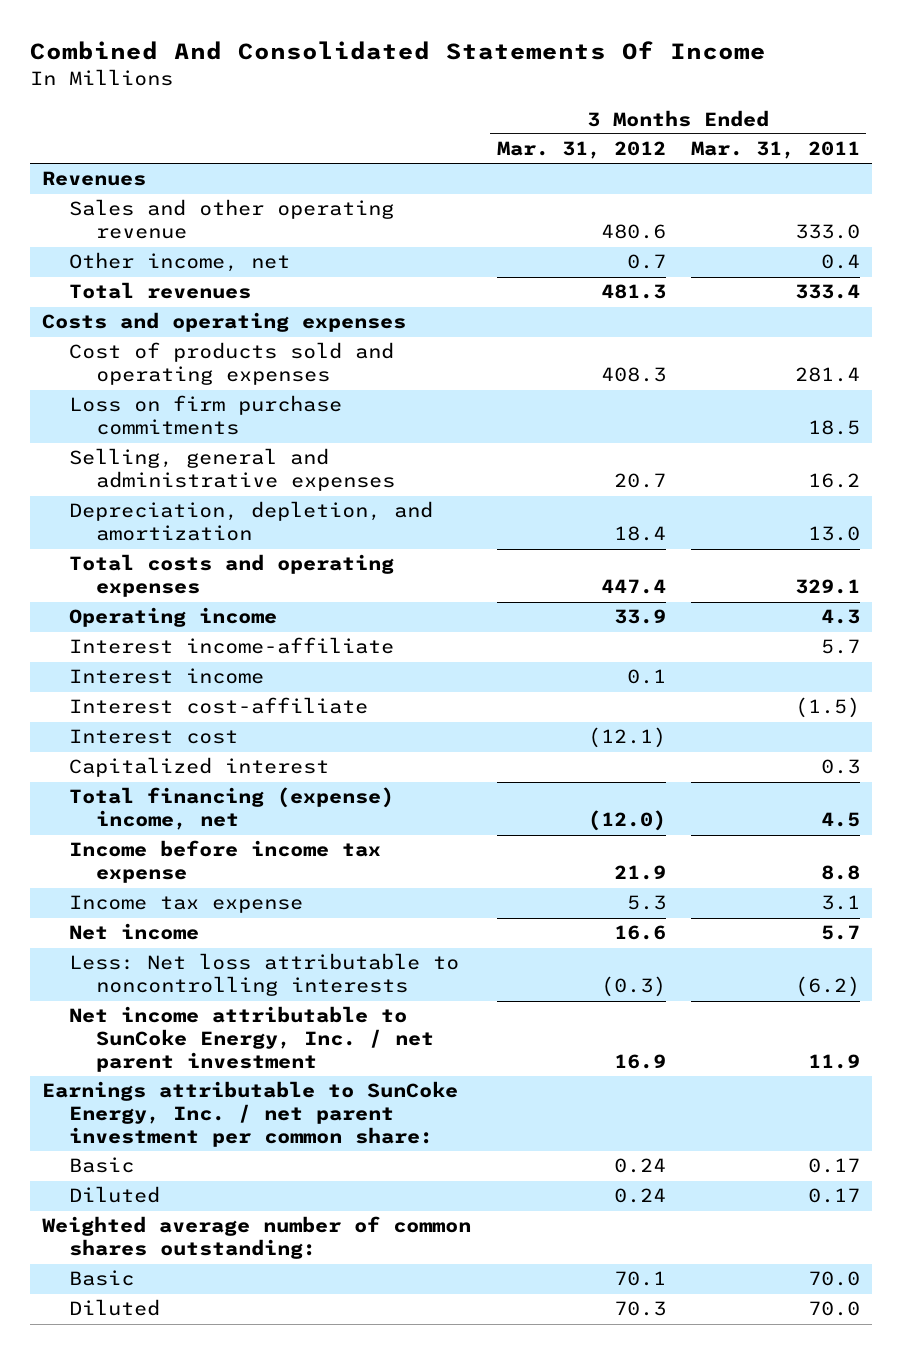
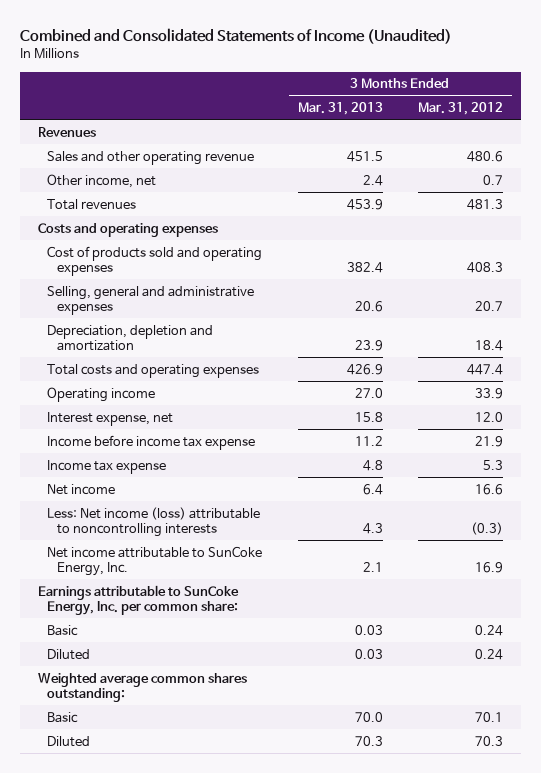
- Combined And Consolidated Statements Of Income
+ Combined and Consolidated Statements of Income (Unaudited)
- | 3 Months Ended Mar. 31, 2012 | 3 Months Ended Mar. 31, 2011
+ | 3 Months Ended Mar. 31, 2013 | 3 Months Ended Mar. 31, 2012
- Loss on firm purchase commitments | | 18.5
- Depreciation, depletion, and amortization | 18.4 | 13.0
+ Depreciation, depletion and amortization | 23.9 | 18.4
- Interest income-affiliate | | 5.7
- Interest income | 0.1 |
- Interest cost-affiliate | | (1.5)
- Interest cost | (12.1) |
- Capitalized interest | | 0.3
- Total financing (expense) income, net | (12.0) | 4.5
+ Interest expense, net | 15.8 | 12.0
- Less: Net loss attributable to noncontrolling interests | (0.3) | (6.2)
- Net income attributable to SunCoke Energy, Inc. / net parent investment | 16.9 | 11.9
- Earnings attributable to SunCoke Energy, Inc. / net parent investment per common share:
+ Less: Net income (loss) attributable to noncontrolling interests | 4.3 | (0.3)
+ Net income attributable to SunCoke Energy, Inc. | 2.1 | 16.9
+ Earnings attributable to SunCoke Energy, Inc. per common share:
- Weighted average number of common shares outstanding:
+ Weighted average common shares outstanding:

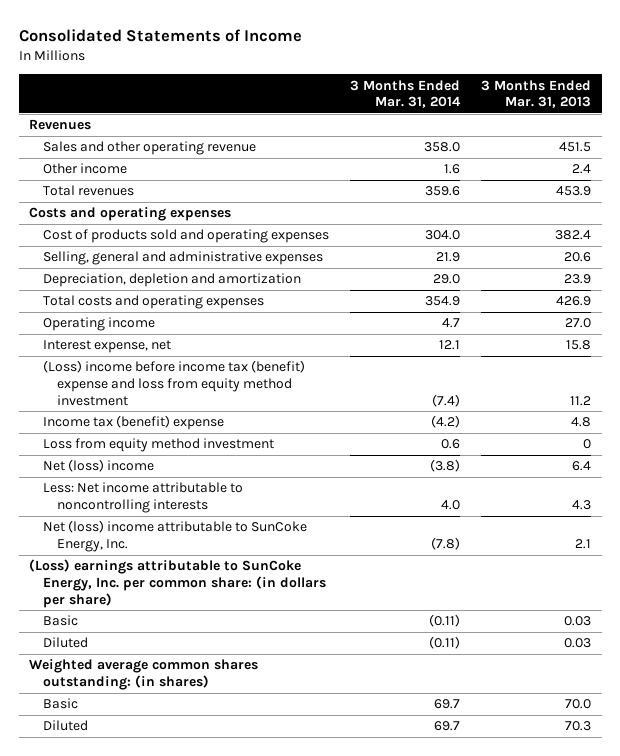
- Combined and Consolidated Statements of Income (Unaudited)
+ Consolidated Statements of Income
- | 3 Months Ended Mar. 31, 2013 | 3 Months Ended Mar. 31, 2012
+ | 3 Months Ended Mar. 31, 2014 | 3 Months Ended Mar. 31, 2013
- Other income, net | 2.4 | 0.7
+ Other income | 1.6 | 2.4
- Income before income tax expense | 11.2 | 21.9
- Income tax expense | 4.8 | 5.3
- Net income | 6.4 | 16.6
- Less: Net income (loss) attributable to noncontrolling interests | 4.3 | (0.3)
- Net income attributable to SunCoke Energy, Inc. | 2.1 | 16.9
- Earnings attributable to SunCoke Energy, Inc. per common share:
+ (Loss) income before income tax (benefit) expense and loss from equity method investment | (7.4) | 11.2
+ Income tax (benefit) expense | (4.2) | 4.8
+ Loss from equity method investment | 0.6 | 0
+ Net (loss) income | (3.8) | 6.4
+ Less: Net income attributable to noncontrolling interests | 4.0 | 4.3
+ Net (loss) income attributable to SunCoke Energy, Inc. | (7.8) | 2.1
+ (Loss) earnings attributable to SunCoke Energy, Inc. per common share: (in dollars per share)
- Weighted average common shares outstanding:
+ Weighted average common shares outstanding: (in shares)

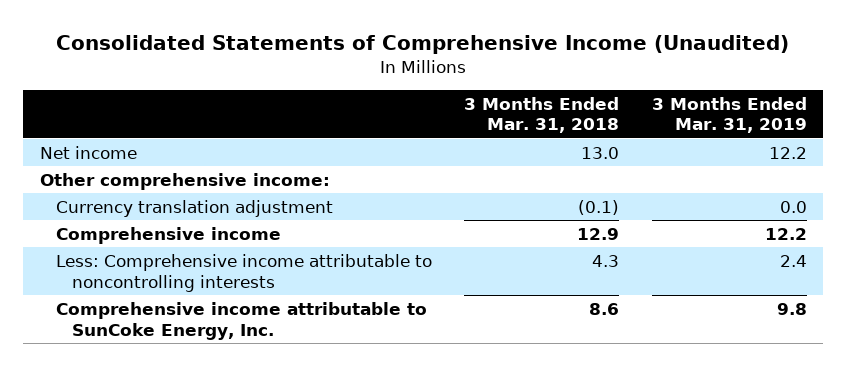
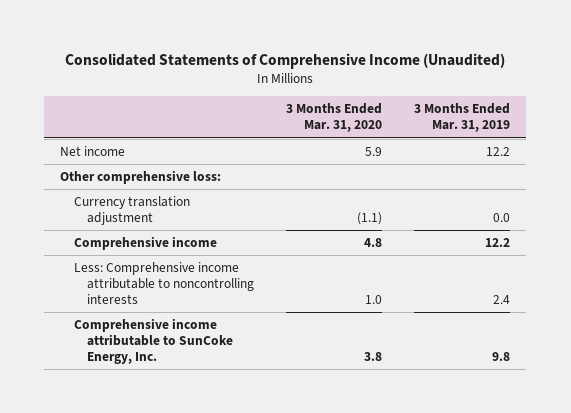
- | 3 Months Ended Mar. 31, 2018 | 3 Months Ended Mar. 31, 2019
+ | 3 Months Ended Mar. 31, 2020 | 3 Months Ended Mar. 31, 2019
- Other comprehensive income:
+ Other comprehensive loss:

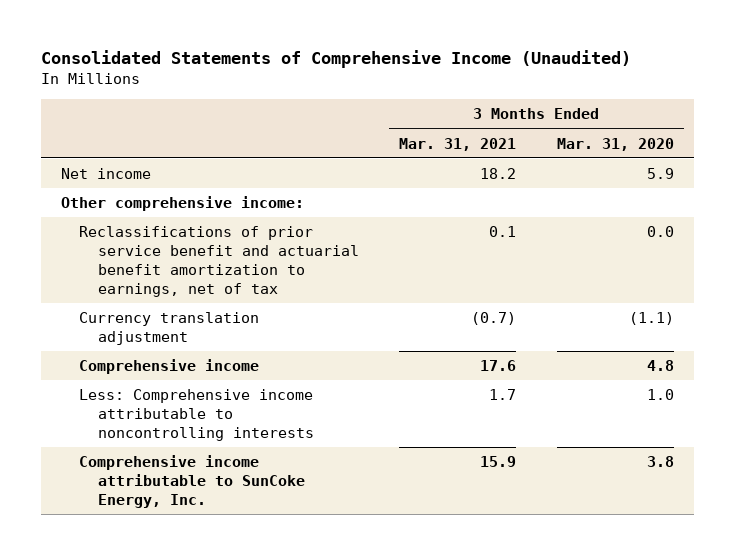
- | 3 Months Ended Mar. 31, 2020 | 3 Months Ended Mar. 31, 2019
+ | 3 Months Ended Mar. 31, 2021 | 3 Months Ended Mar. 31, 2020
- Other comprehensive loss:
+ Other comprehensive income:
+ Reclassifications of prior service benefit and actuarial benefit amortization to earnings, net of tax | 0.1 | 0.0

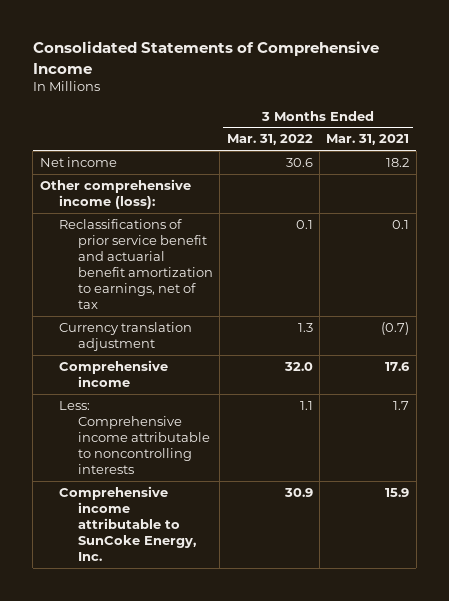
- Consolidated Statements of Comprehensive Income (Unaudited)
+ Consolidated Statements of Comprehensive Income
- | 3 Months Ended Mar. 31, 2021 | 3 Months Ended Mar. 31, 2020
+ | 3 Months Ended Mar. 31, 2022 | 3 Months Ended Mar. 31, 2021
- Other comprehensive income:
+ Other comprehensive income (loss):

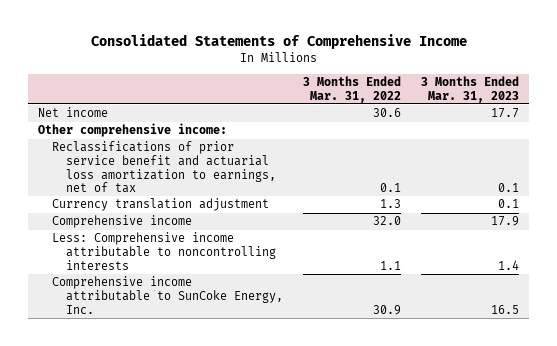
- | 3 Months Ended Mar. 31, 2022 | 3 Months Ended Mar. 31, 2021
+ | 3 Months Ended Mar. 31, 2022 | 3 Months Ended Mar. 31, 2023
- Other comprehensive income (loss):
- Reclassifications of prior service benefit and actuarial benefit amortization to earnings, net of tax | 0.1 | 0.1
+ Other comprehensive income:
+ Reclassifications of prior service benefit and actuarial loss amortization to earnings, net of tax | 0.1 | 0.1

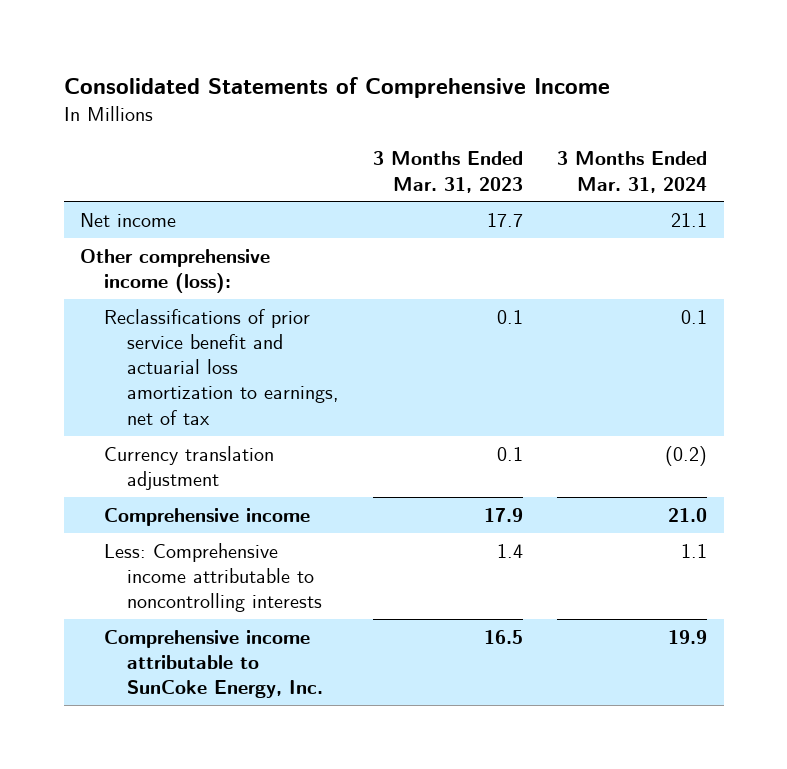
- | 3 Months Ended Mar. 31, 2022 | 3 Months Ended Mar. 31, 2023
+ | 3 Months Ended Mar. 31, 2023 | 3 Months Ended Mar. 31, 2024
- Other comprehensive income:
+ Other comprehensive income (loss):

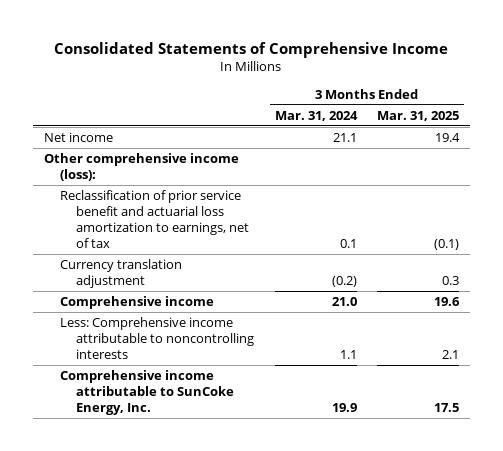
- | 3 Months Ended Mar. 31, 2023 | 3 Months Ended Mar. 31, 2024
+ | 3 Months Ended Mar. 31, 2024 | 3 Months Ended Mar. 31, 2025
- Reclassifications of prior service benefit and actuarial loss amortization to earnings, net of tax | 0.1 | 0.1
+ Reclassification of prior service benefit and actuarial loss amortization to earnings, net of tax | 0.1 | (0.1)

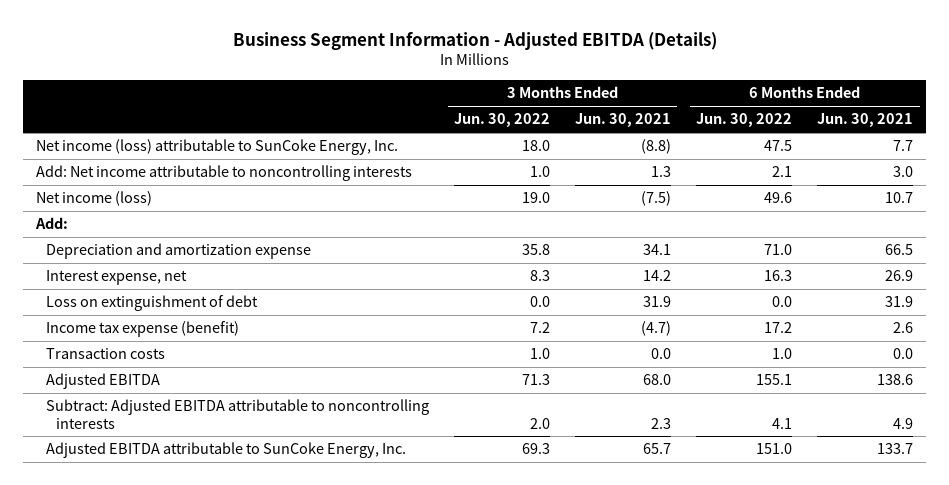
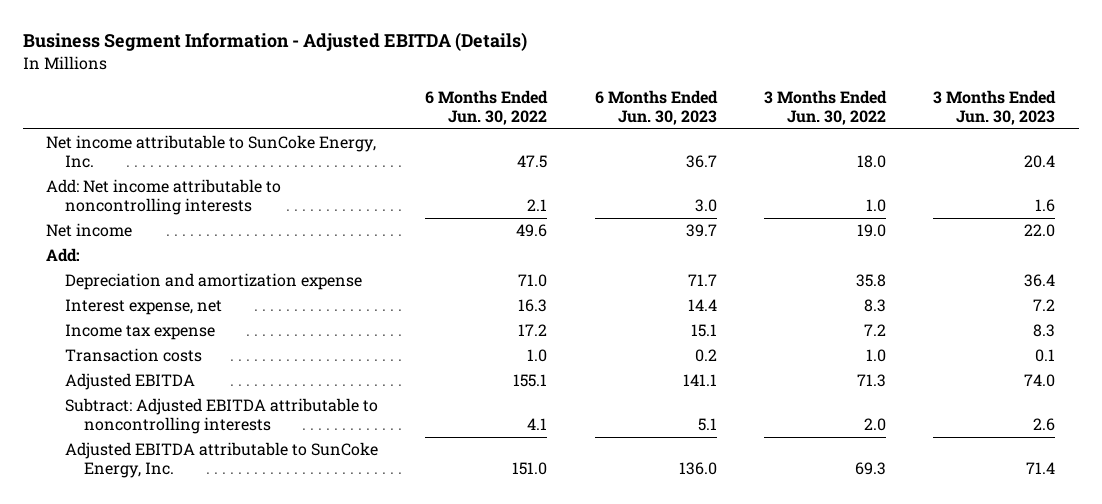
- | 3 Months Ended Jun. 30, 2022 | 3 Months Ended Jun. 30, 2021 | 6 Months Ended Jun. 30, 2022 | 6 Months Ended Jun. 30, 2021
+ | 6 Months Ended Jun. 30, 2022 | 6 Months Ended Jun. 30, 2023 | 3 Months Ended Jun. 30, 2022 | 3 Months Ended Jun. 30, 2023
- Net income (loss) attributable to SunCoke Energy, Inc. | 18.0 | (8.8) | 47.5 | 7.7
+ Net income attributable to SunCoke Energy, Inc. | 47.5 | 36.7 | 18.0 | 20.4
- Net income (loss) | 19.0 | (7.5) | 49.6 | 10.7
+ Net income | 49.6 | 39.7 | 19.0 | 22.0
- Loss on extinguishment of debt | 0.0 | 31.9 | 0.0 | 31.9
- Income tax expense (benefit) | 7.2 | (4.7) | 17.2 | 2.6
+ Income tax expense | 17.2 | 15.1 | 7.2 | 8.3

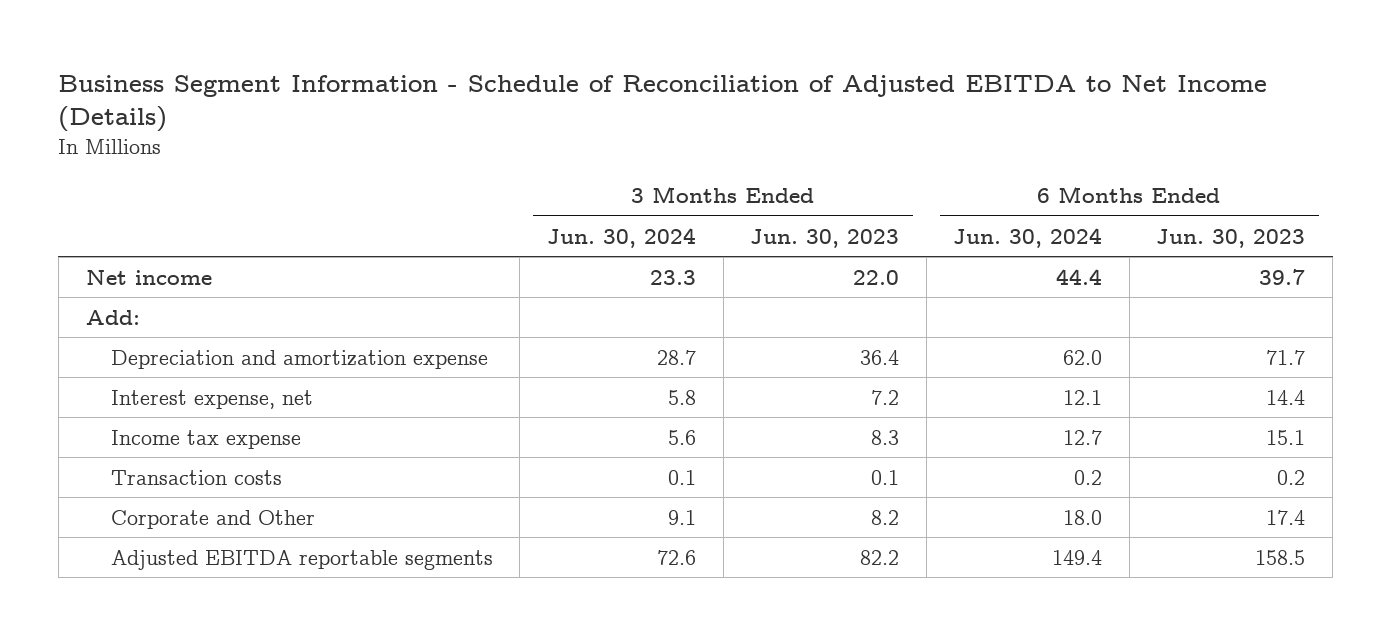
- Business Segment Information - Adjusted EBITDA (Details)
+ Business Segment Information - Schedule of Reconciliation of Adjusted EBITDA to Net Income (Details)
- | 6 Months Ended Jun. 30, 2022 | 6 Months Ended Jun. 30, 2023 | 3 Months Ended Jun. 30, 2022 | 3 Months Ended Jun. 30, 2023
+ | 3 Months Ended Jun. 30, 2024 | 3 Months Ended Jun. 30, 2023 | 6 Months Ended Jun. 30, 2024 | 6 Months Ended Jun. 30, 2023
- Net income attributable to SunCoke Energy, Inc. | 47.5 | 36.7 | 18.0 | 20.4
- Add: Net income attributable to noncontrolling interests | 2.1 | 3.0 | 1.0 | 1.6
- Adjusted EBITDA | 155.1 | 141.1 | 71.3 | 74.0
- Subtract: Adjusted EBITDA attributable to noncontrolling interests | 4.1 | 5.1 | 2.0 | 2.6
- Adjusted EBITDA attributable to SunCoke Energy, Inc. | 151.0 | 136.0 | 69.3 | 71.4
+ Corporate and Other | 9.1 | 8.2 | 18.0 | 17.4
+ Adjusted EBITDA reportable segments | 72.6 | 82.2 | 149.4 | 158.5

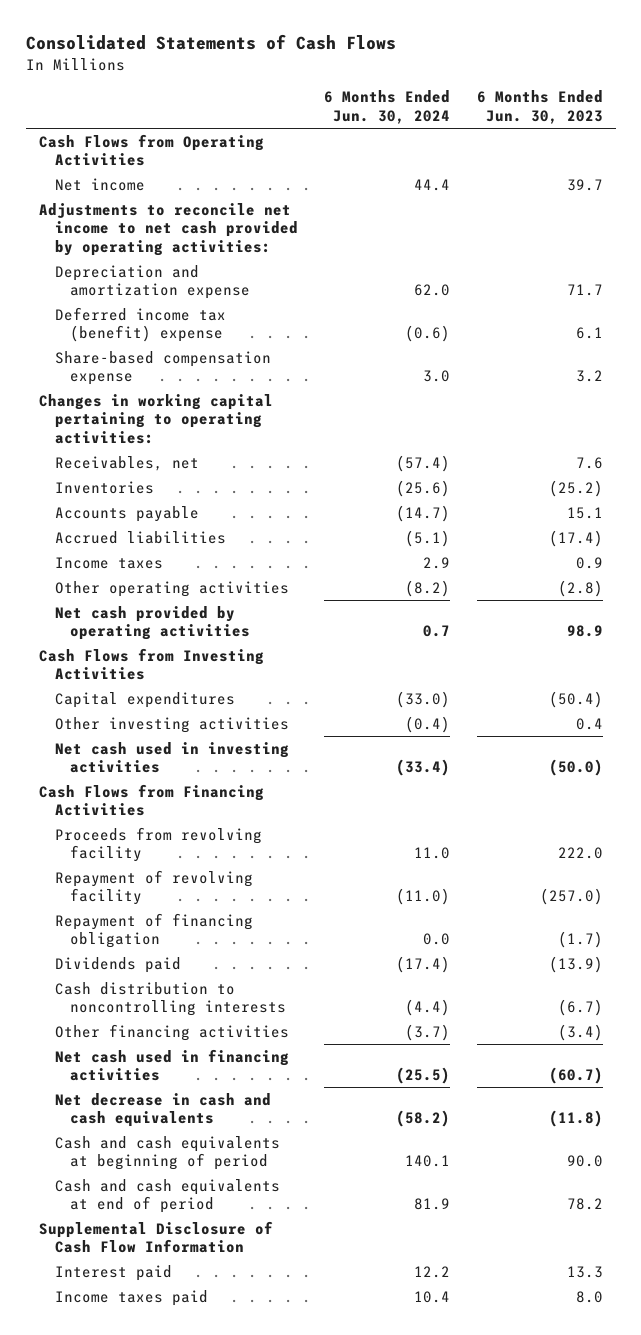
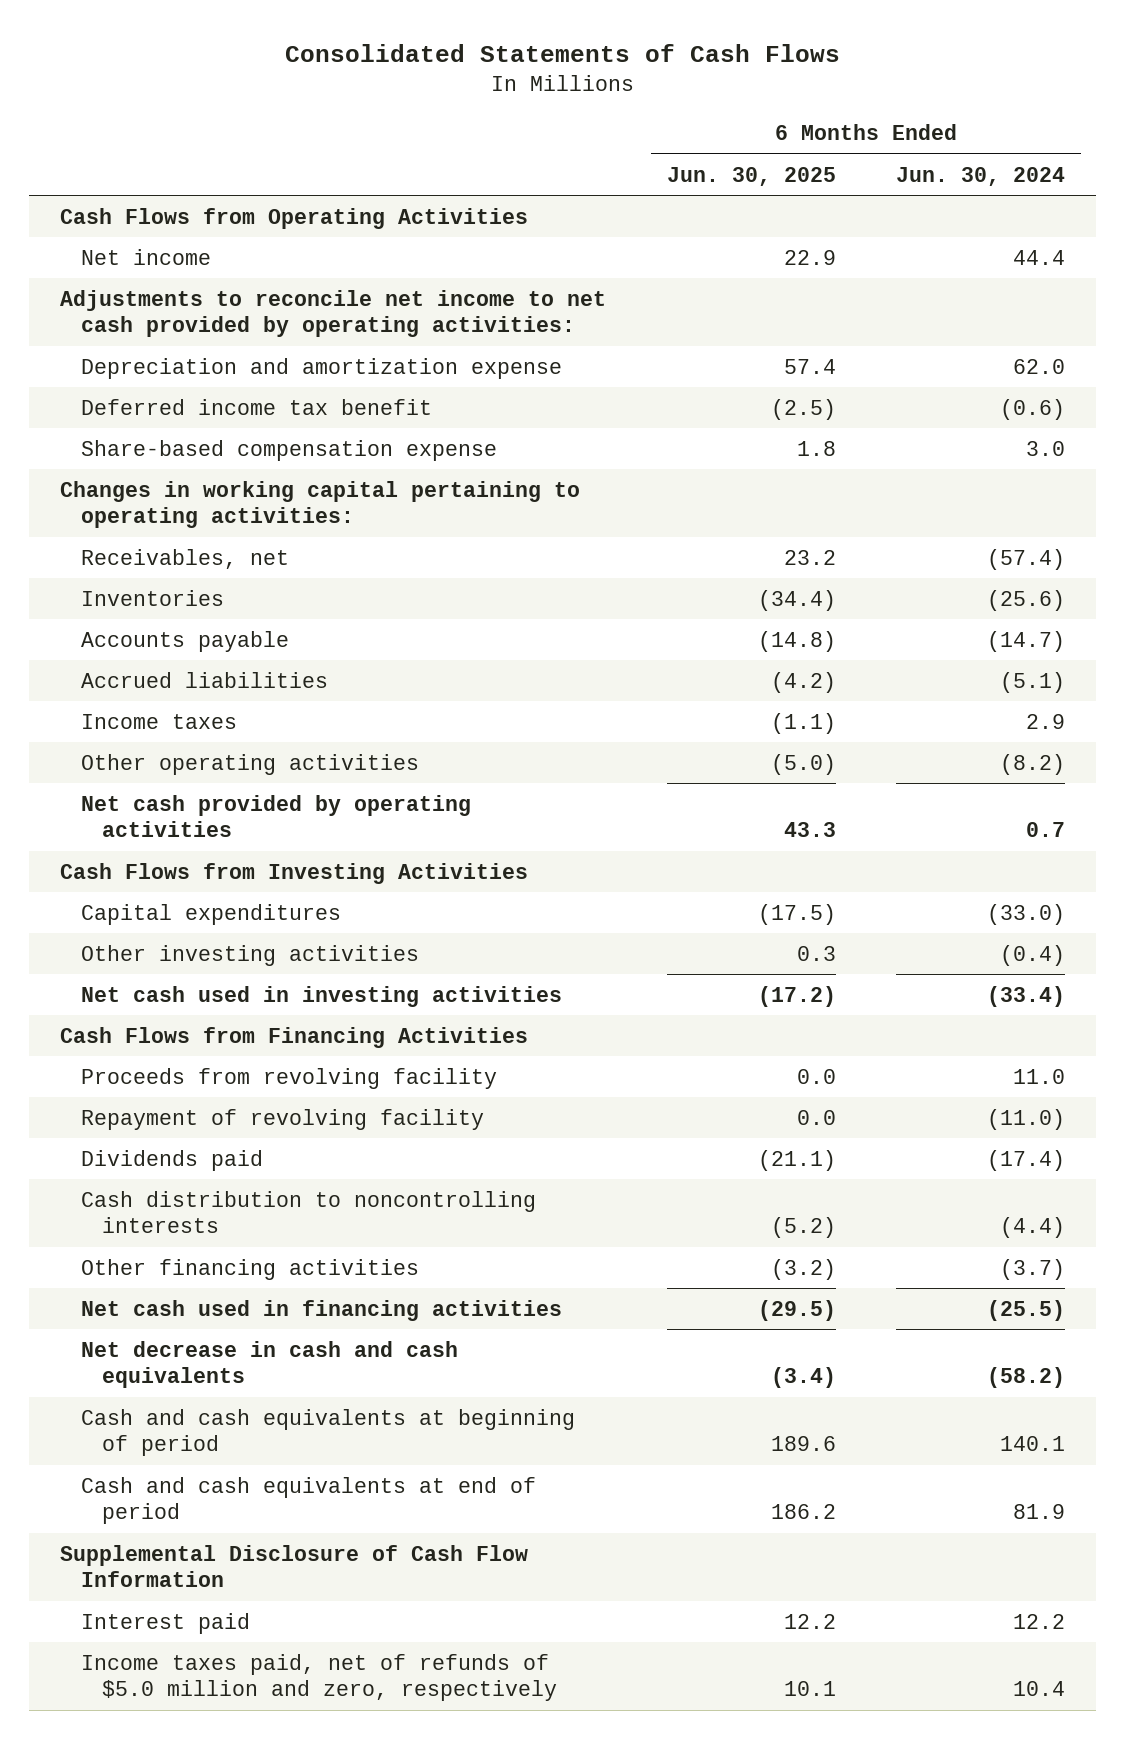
- | 6 Months Ended Jun. 30, 2024 | 6 Months Ended Jun. 30, 2023
+ | 6 Months Ended Jun. 30, 2025 | 6 Months Ended Jun. 30, 2024
- Deferred income tax (benefit) expense | (0.6) | 6.1
+ Deferred income tax benefit | (2.5) | (0.6)
- Repayment of financing obligation | 0.0 | (1.7)
- Income taxes paid | 10.4 | 8.0
+ Income taxes paid, net of refunds of $5.0 million and zero, respectively | 10.1 | 10.4

